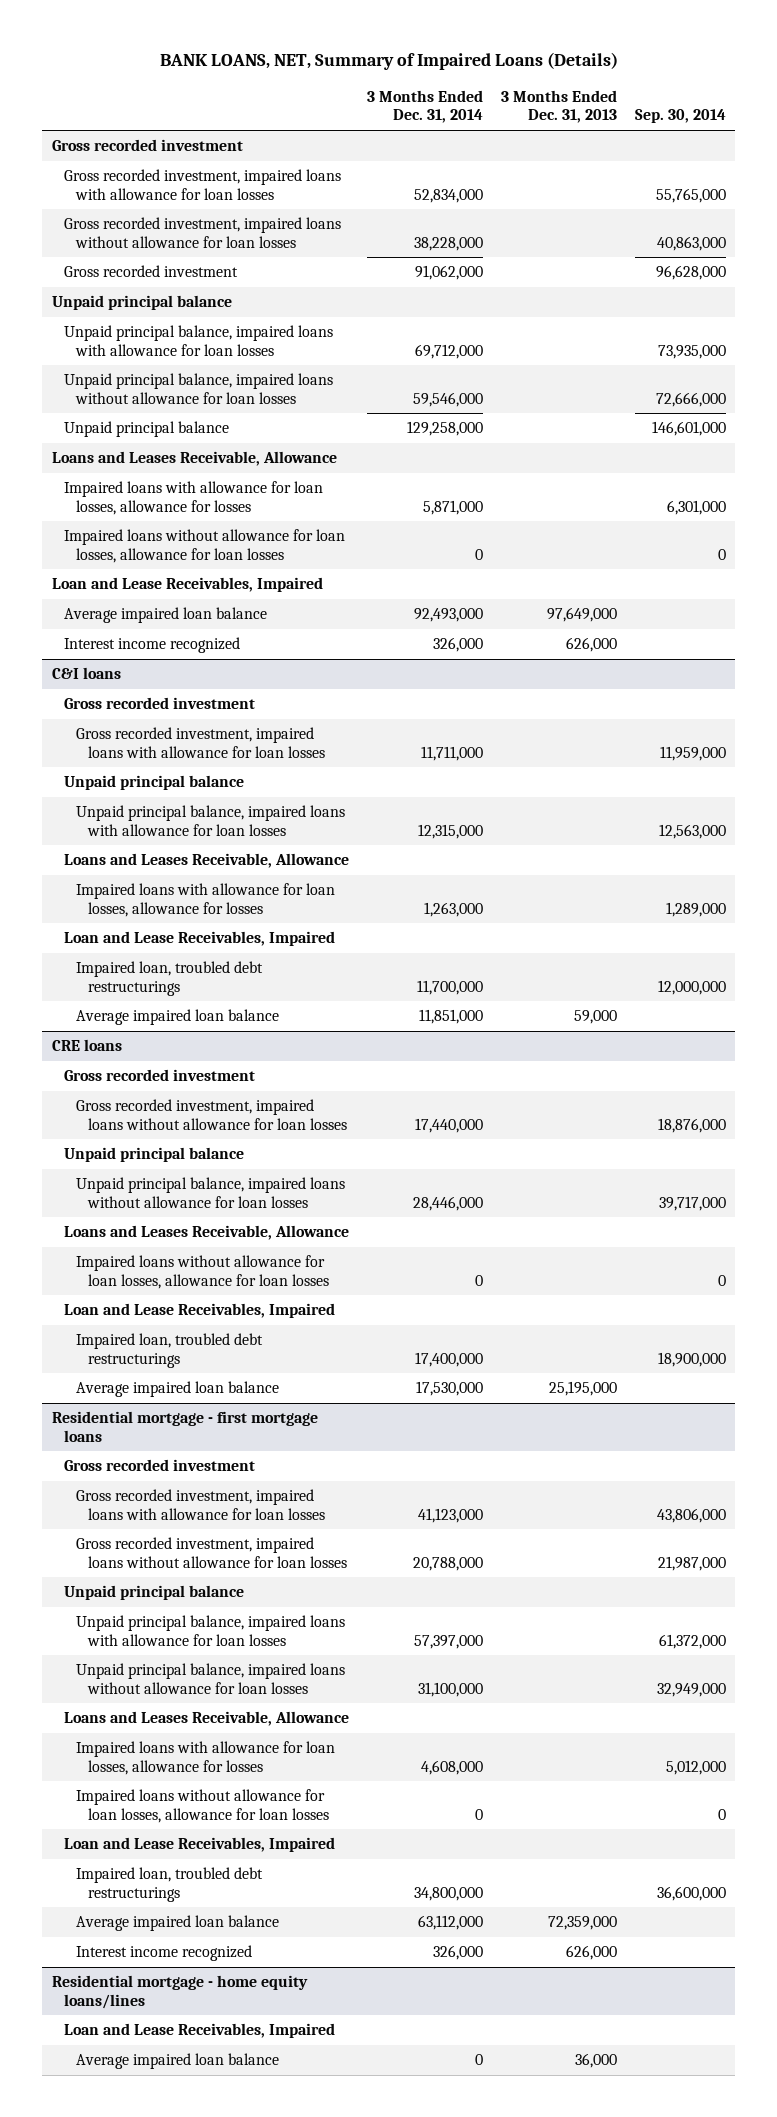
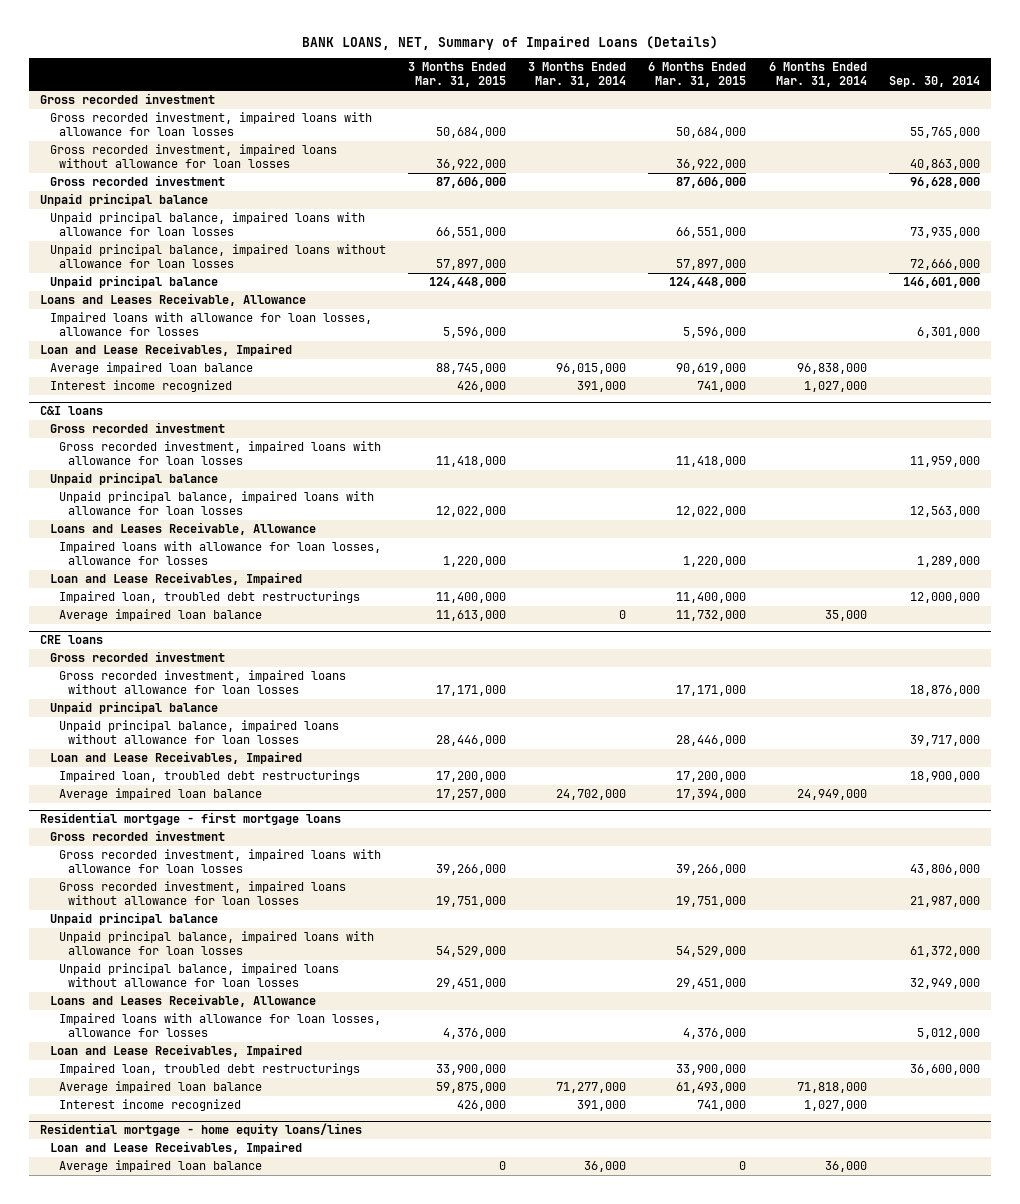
- | 3 Months Ended Dec. 31, 2014 | 3 Months Ended Dec. 31, 2013 | Sep. 30, 2014
+ | 3 Months Ended Mar. 31, 2015 | 3 Months Ended Mar. 31, 2014 | 6 Months Ended Mar. 31, 2015 | 6 Months Ended Mar. 31, 2014 | Sep. 30, 2014
- Impaired loans without allowance for loan losses, allowance for loan losses | 0 | | 0
@ CRE loans
- Loans and Leases Receivable, Allowance
- Impaired loans without allowance for loan losses, allowance for loan losses | 0 | | 0
@ Residential mortgage - first mortgage loans
- Impaired loans without allowance for loan losses, allowance for loan losses | 0 | | 0

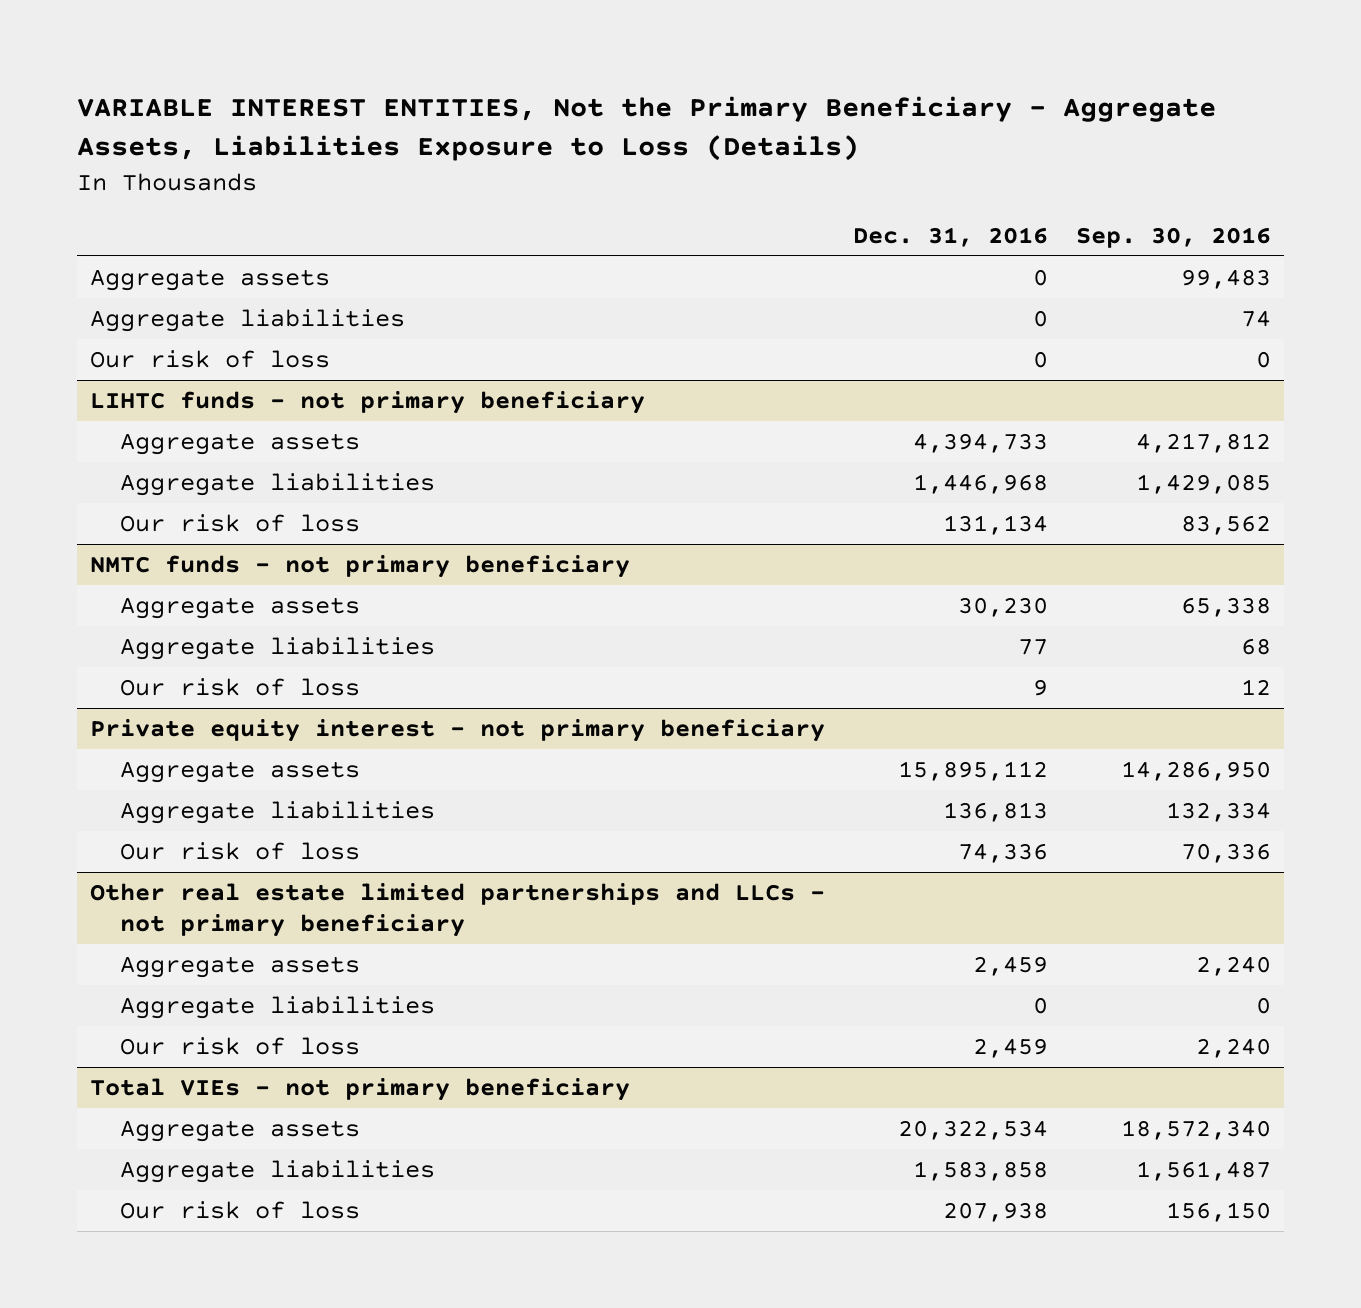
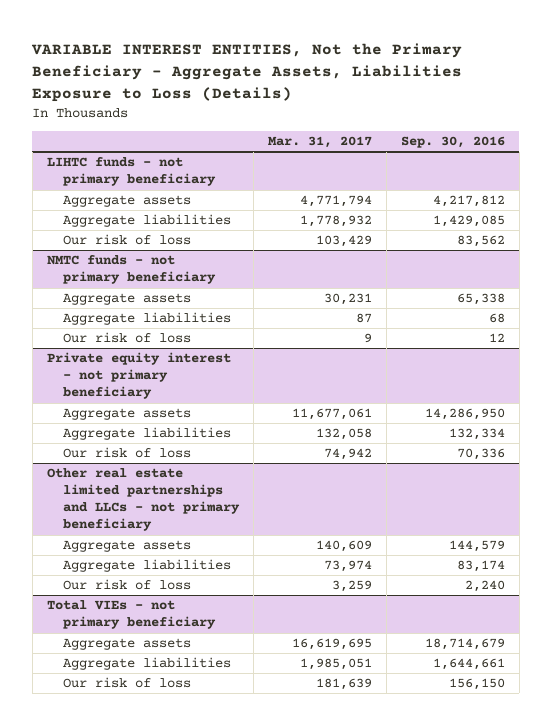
- | Dec. 31, 2016 | Sep. 30, 2016
+ | Mar. 31, 2017 | Sep. 30, 2016
- Aggregate assets | 0 | 99,483
- Aggregate liabilities | 0 | 74
- Our risk of loss | 0 | 0
@ Other real estate limited partnerships and LLCs - not primary beneficiary
- Aggregate assets | 2,459 | 2,240
- Aggregate liabilities | 0 | 0
+ Aggregate assets | 140,609 | 144,579
+ Aggregate liabilities | 73,974 | 83,174
@ Total VIEs - not primary beneficiary
- Aggregate assets | 20,322,534 | 18,572,340
- Aggregate liabilities | 1,583,858 | 1,561,487
+ Aggregate assets | 16,619,695 | 18,714,679
+ Aggregate liabilities | 1,985,051 | 1,644,661

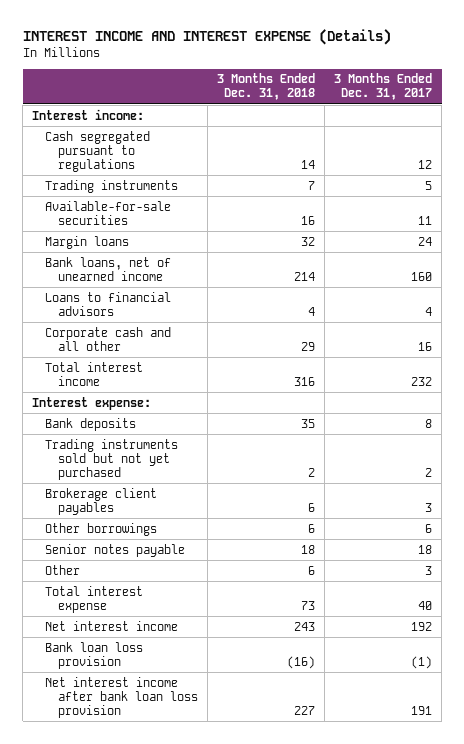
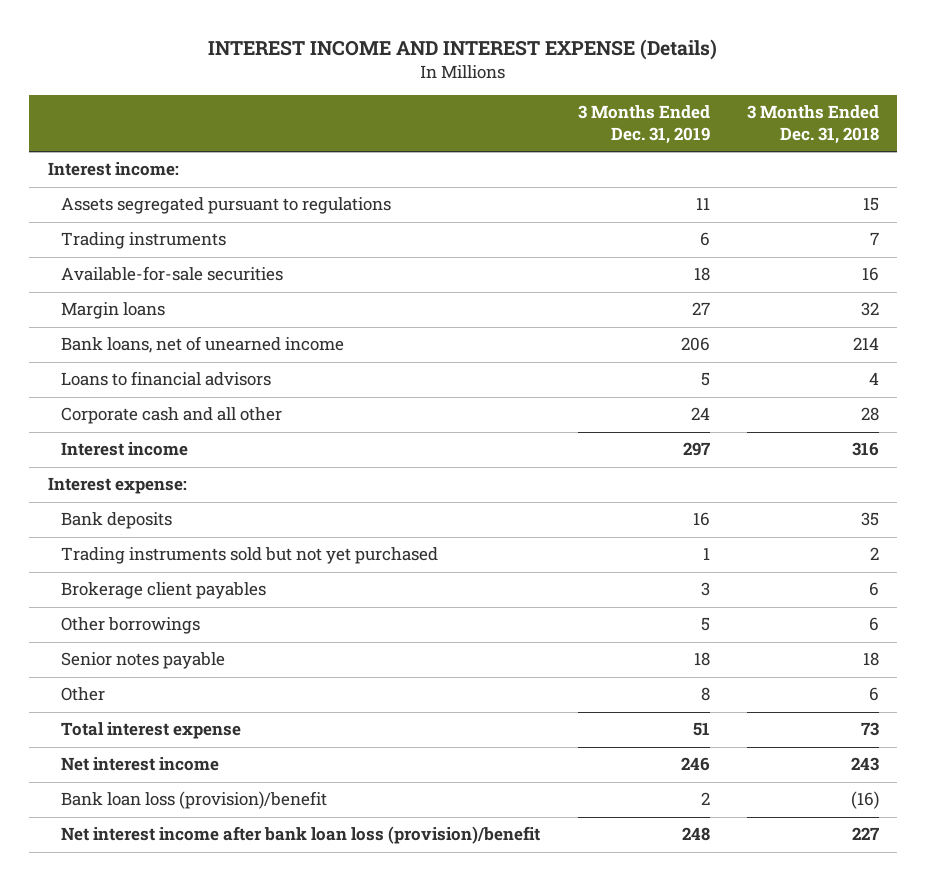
- | 3 Months Ended Dec. 31, 2018 | 3 Months Ended Dec. 31, 2017
+ | 3 Months Ended Dec. 31, 2019 | 3 Months Ended Dec. 31, 2018
- Cash segregated pursuant to regulations | 14 | 12
+ Assets segregated pursuant to regulations | 11 | 15
- Corporate cash and all other | 29 | 16
- Total interest income | 316 | 232
+ Corporate cash and all other | 24 | 28
+ Interest income | 297 | 316
- Bank loan loss provision | (16) | (1)
- Net interest income after bank loan loss provision | 227 | 191
+ Bank loan loss (provision)/benefit | 2 | (16)
+ Net interest income after bank loan loss (provision)/benefit | 248 | 227

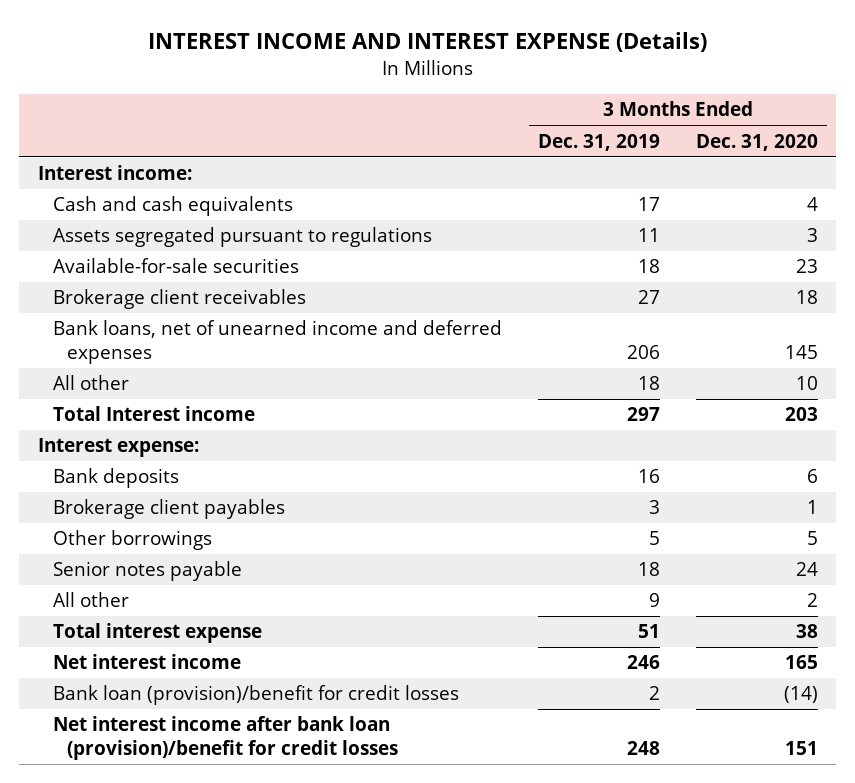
- | 3 Months Ended Dec. 31, 2019 | 3 Months Ended Dec. 31, 2018
+ | 3 Months Ended Dec. 31, 2019 | 3 Months Ended Dec. 31, 2020
+ Cash and cash equivalents | 17 | 4
- Trading instruments | 6 | 7
- Margin loans | 27 | 32
- Bank loans, net of unearned income | 206 | 214
- Loans to financial advisors | 5 | 4
- Corporate cash and all other | 24 | 28
- Interest income | 297 | 316
+ Brokerage client receivables | 27 | 18
+ Bank loans, net of unearned income and deferred expenses | 206 | 145
+ All other | 18 | 10
+ Total Interest income | 297 | 203
- Trading instruments sold but not yet purchased | 1 | 2
- Other | 8 | 6
+ All other | 9 | 2
- Bank loan loss (provision)/benefit | 2 | (16)
- Net interest income after bank loan loss (provision)/benefit | 248 | 227
+ Bank loan (provision)/benefit for credit losses | 2 | (14)
+ Net interest income after bank loan (provision)/benefit for credit losses | 248 | 151

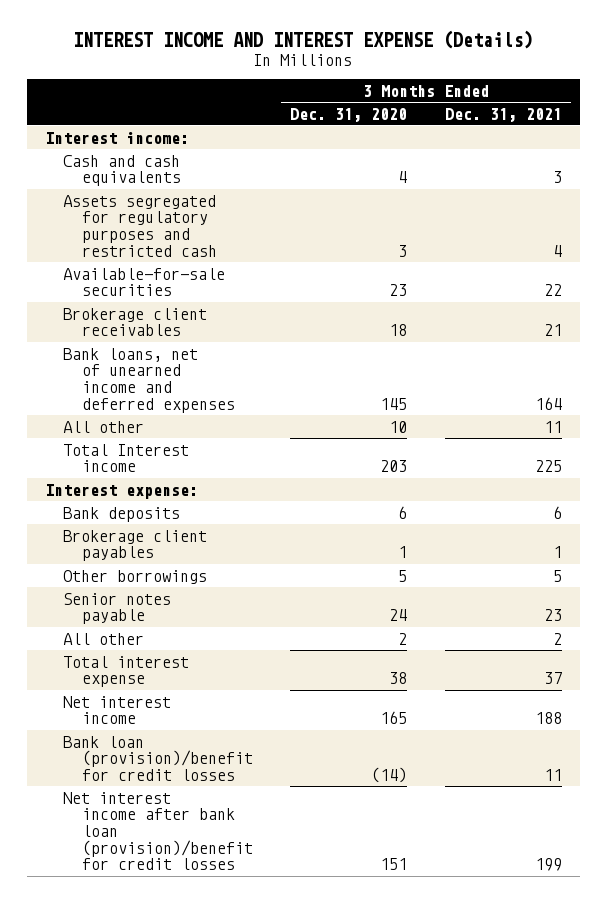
- | 3 Months Ended Dec. 31, 2019 | 3 Months Ended Dec. 31, 2020
+ | 3 Months Ended Dec. 31, 2020 | 3 Months Ended Dec. 31, 2021
- Assets segregated pursuant to regulations | 11 | 3
+ Assets segregated for regulatory purposes and restricted cash | 3 | 4

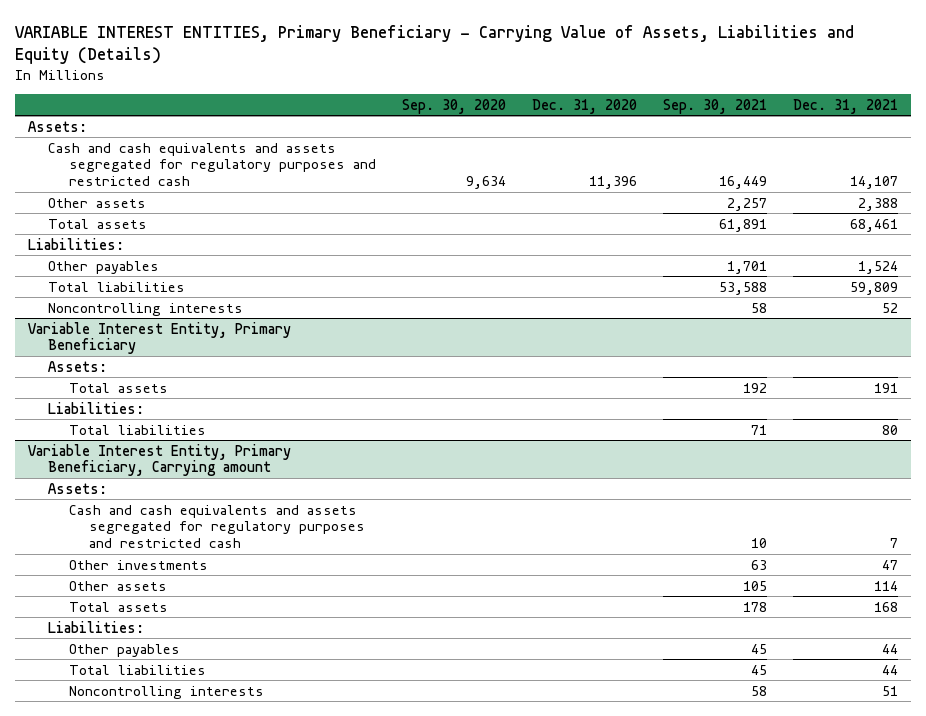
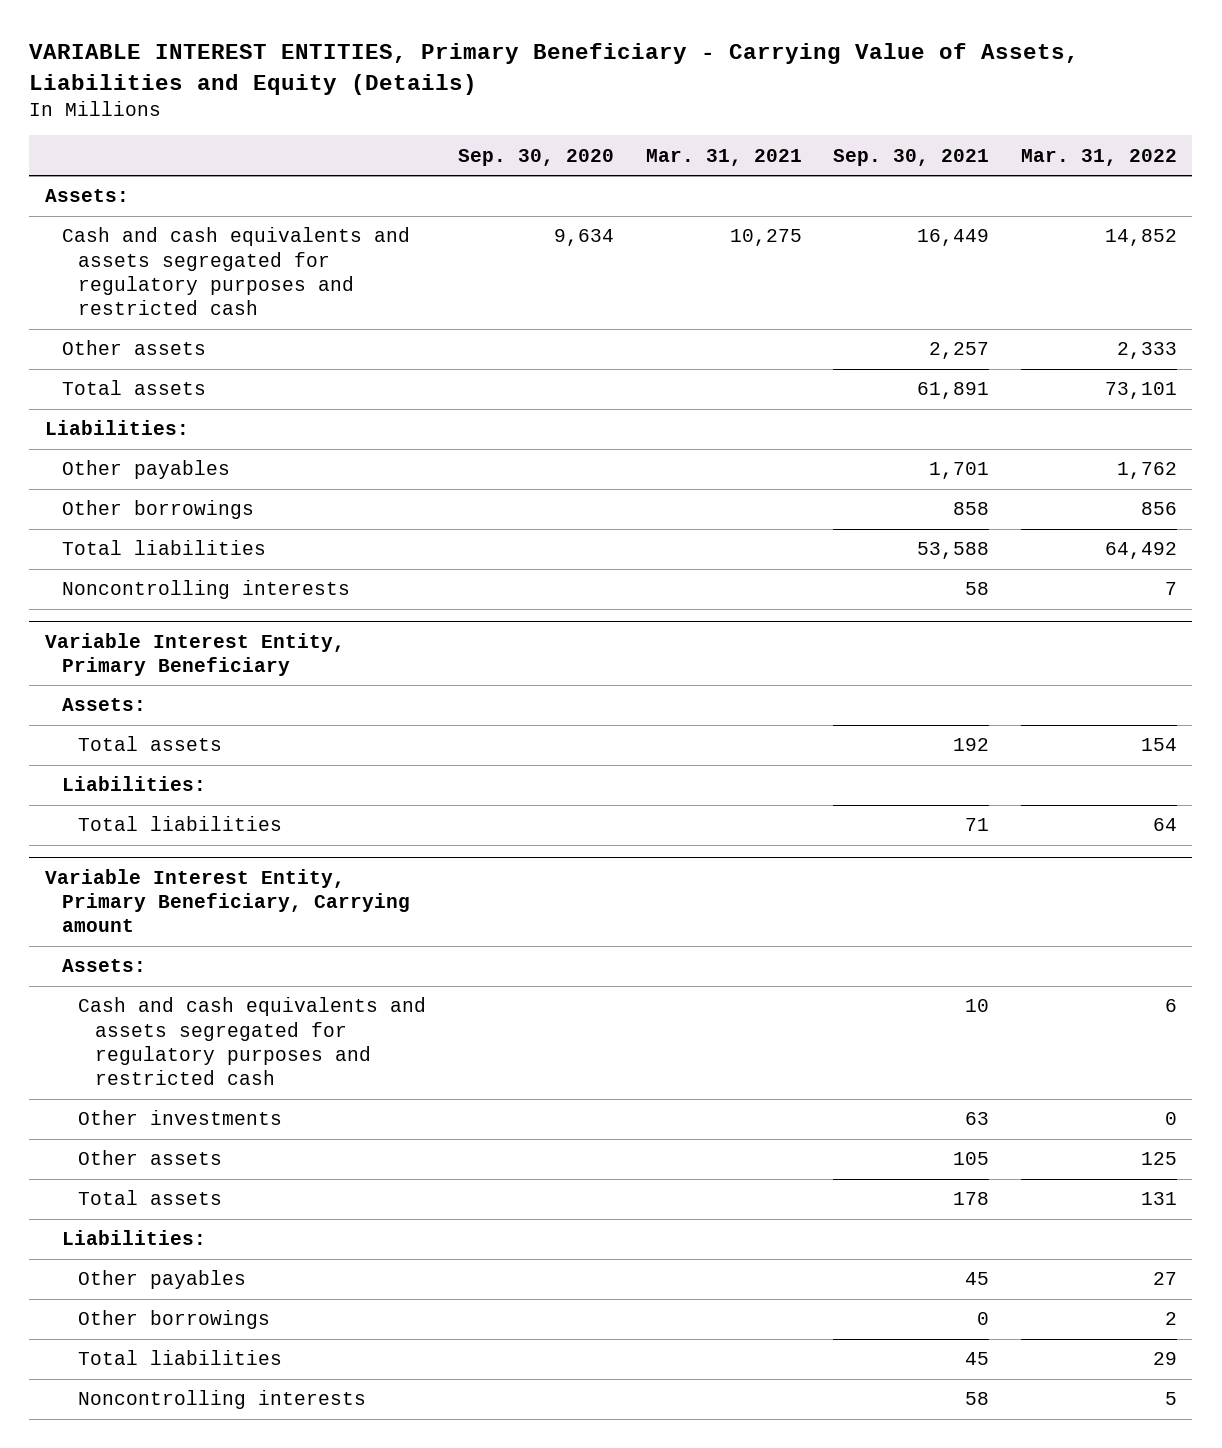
- | Sep. 30, 2020 | Dec. 31, 2020 | Sep. 30, 2021 | Dec. 31, 2021
+ | Sep. 30, 2020 | Mar. 31, 2021 | Sep. 30, 2021 | Mar. 31, 2022
+ Other borrowings | | | 858 | 856
@ Variable Interest Entity, Primary Beneficiary, Carrying amount
+ Other borrowings | | | 0 | 2

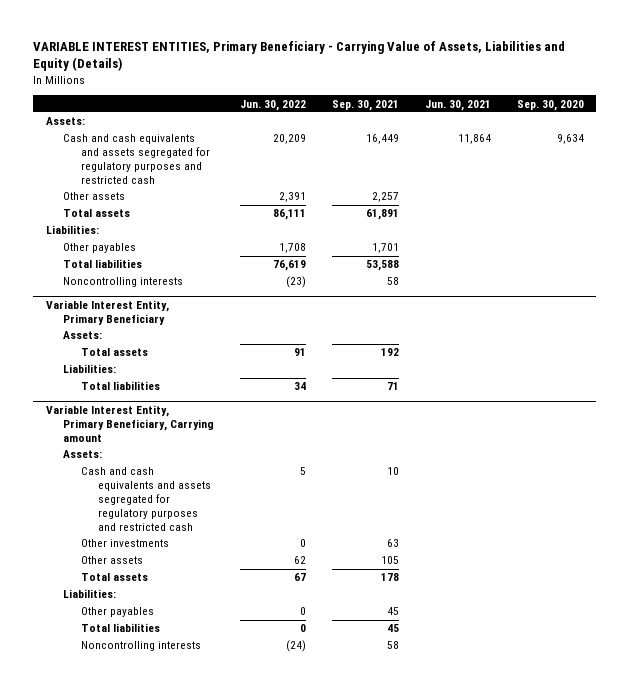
- | Sep. 30, 2020 | Mar. 31, 2021 | Sep. 30, 2021 | Mar. 31, 2022
+ | Jun. 30, 2022 | Sep. 30, 2021 | Jun. 30, 2021 | Sep. 30, 2020
- Other borrowings | | | 858 | 856
@ Variable Interest Entity, Primary Beneficiary, Carrying amount
- Other borrowings | | | 0 | 2

